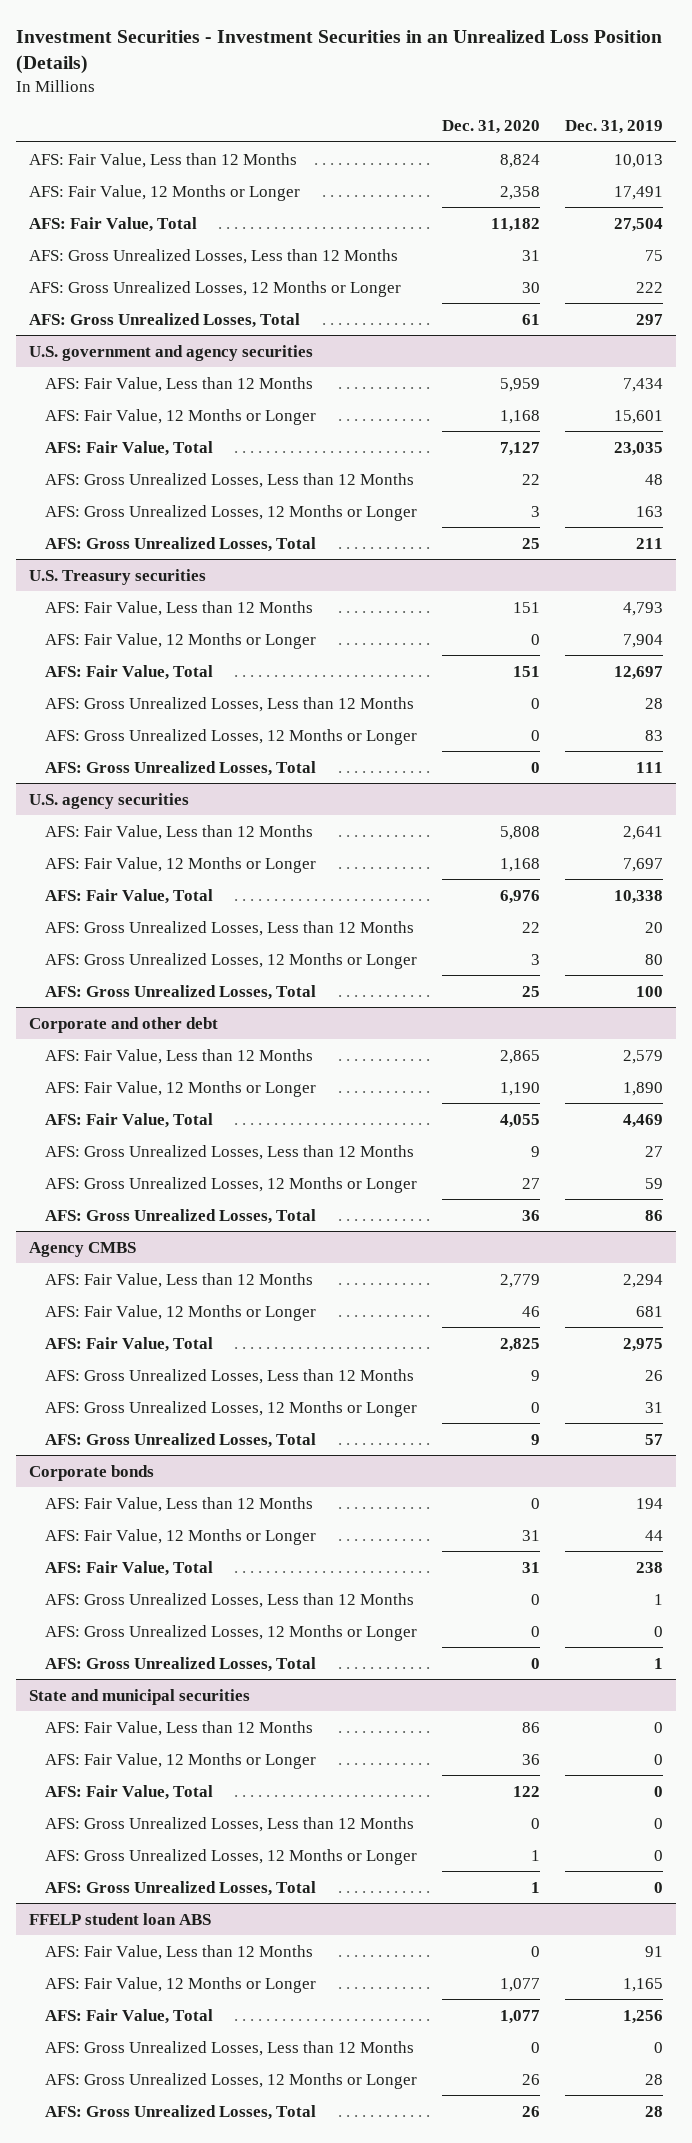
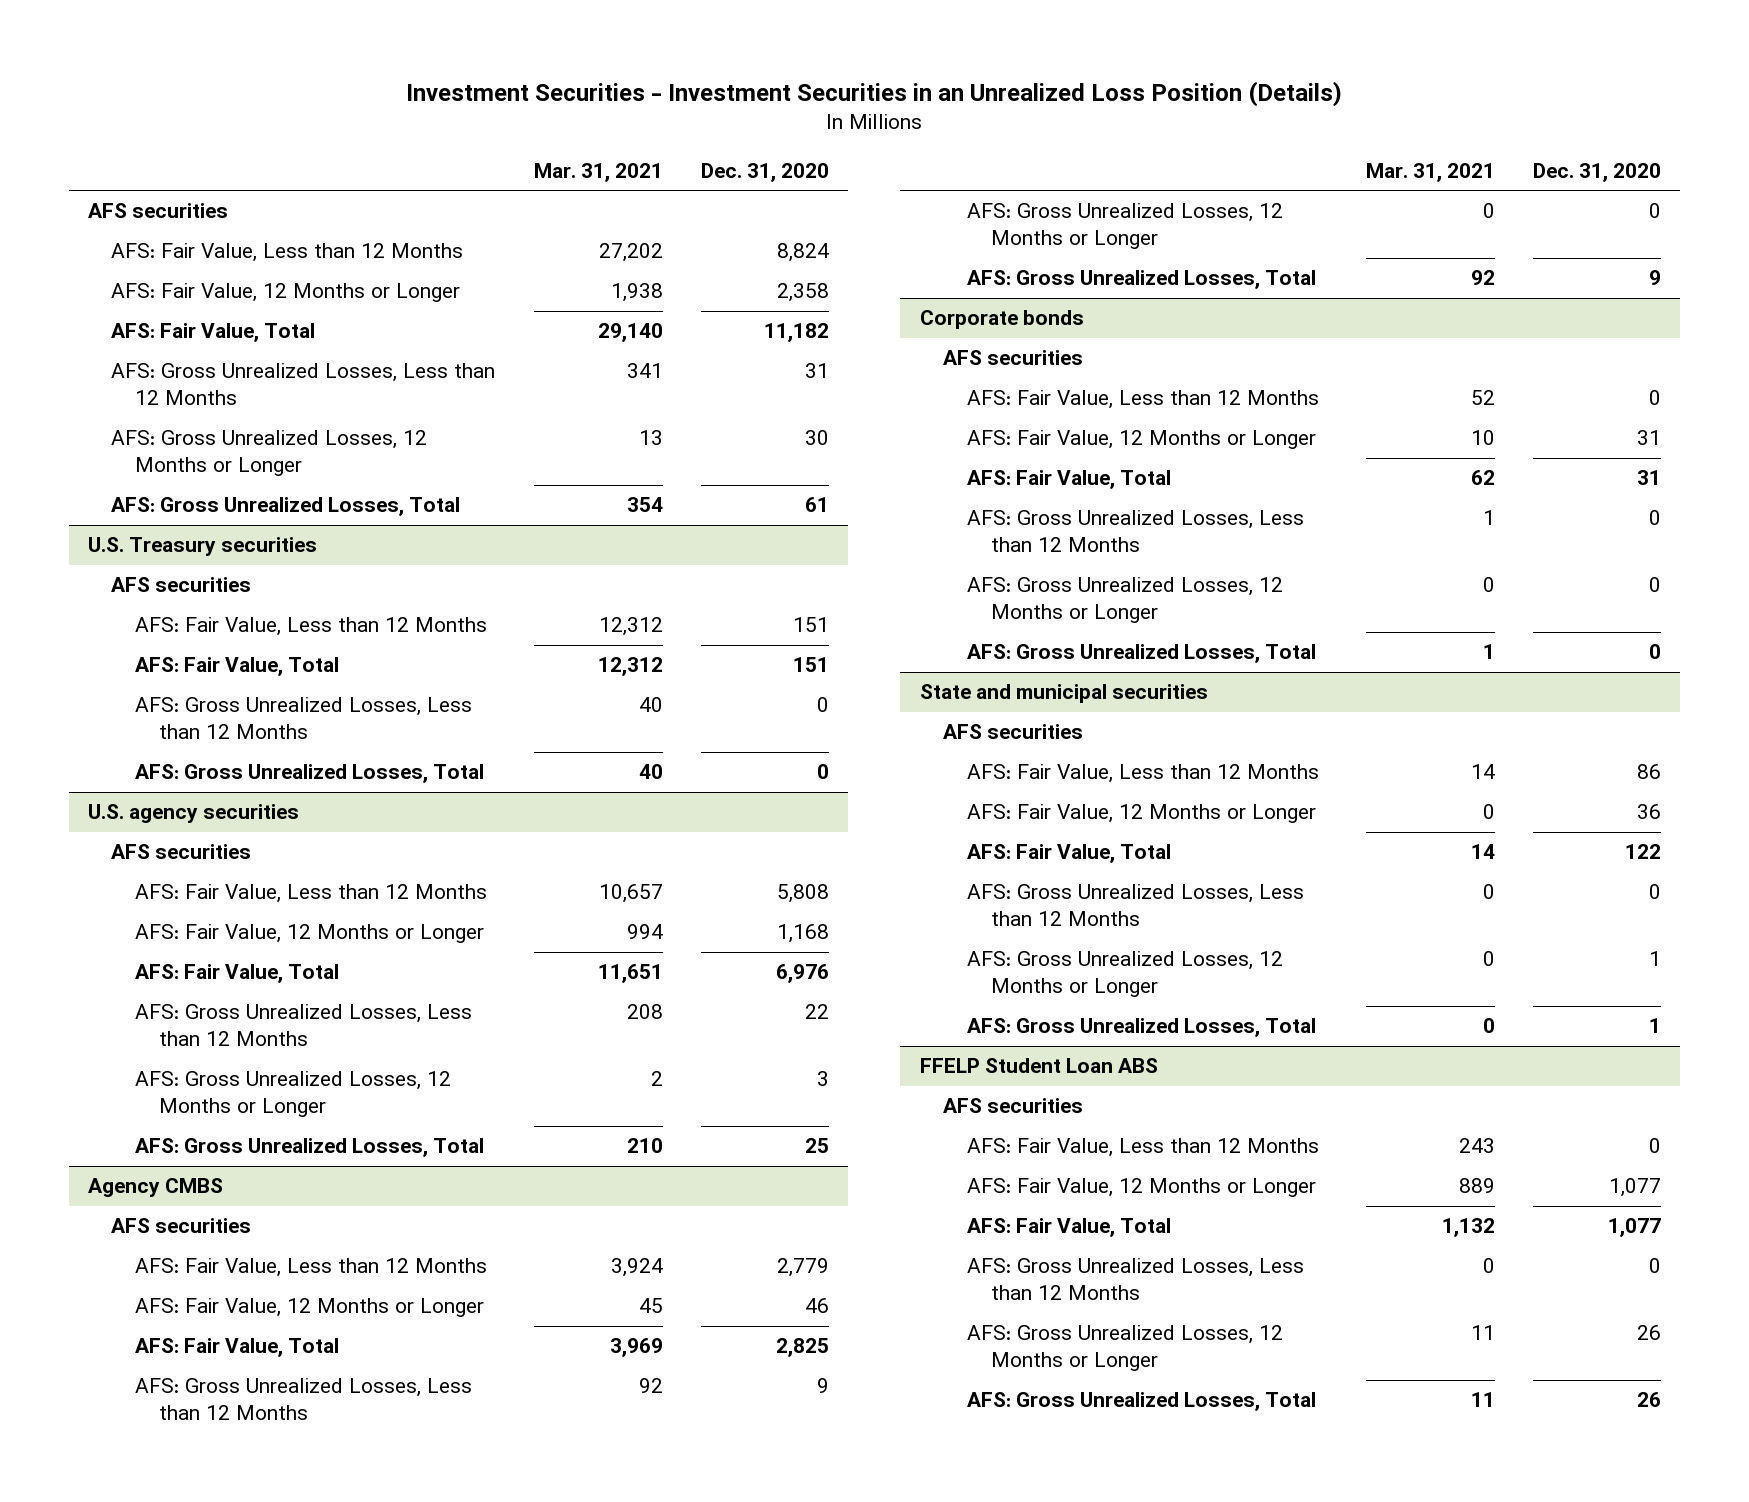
- | Dec. 31, 2020 | Dec. 31, 2019
+ | Mar. 31, 2021 | Dec. 31, 2020
+ AFS securities
- U.S. government and agency securities
- AFS: Fair Value, Less than 12 Months | 5,959 | 7,434
- AFS: Fair Value, 12 Months or Longer | 1,168 | 15,601
- AFS: Fair Value, Total | 7,127 | 23,035
- AFS: Gross Unrealized Losses, Less than 12 Months | 22 | 48
- AFS: Gross Unrealized Losses, 12 Months or Longer | 3 | 163
- AFS: Gross Unrealized Losses, Total | 25 | 211
@ U.S. Treasury securities
+ AFS securities
- AFS: Fair Value, 12 Months or Longer | 0 | 7,904
- AFS: Gross Unrealized Losses, 12 Months or Longer | 0 | 83
@ U.S. agency securities
+ AFS securities
- Corporate and other debt
- AFS: Fair Value, Less than 12 Months | 2,865 | 2,579
- AFS: Fair Value, 12 Months or Longer | 1,190 | 1,890
- AFS: Fair Value, Total | 4,055 | 4,469
- AFS: Gross Unrealized Losses, Less than 12 Months | 9 | 27
- AFS: Gross Unrealized Losses, 12 Months or Longer | 27 | 59
- AFS: Gross Unrealized Losses, Total | 36 | 86
@ Agency CMBS
+ AFS securities
@ Corporate bonds
+ AFS securities
@ State and municipal securities
+ AFS securities
- FFELP student loan ABS
+ FFELP Student Loan ABS
+ AFS securities

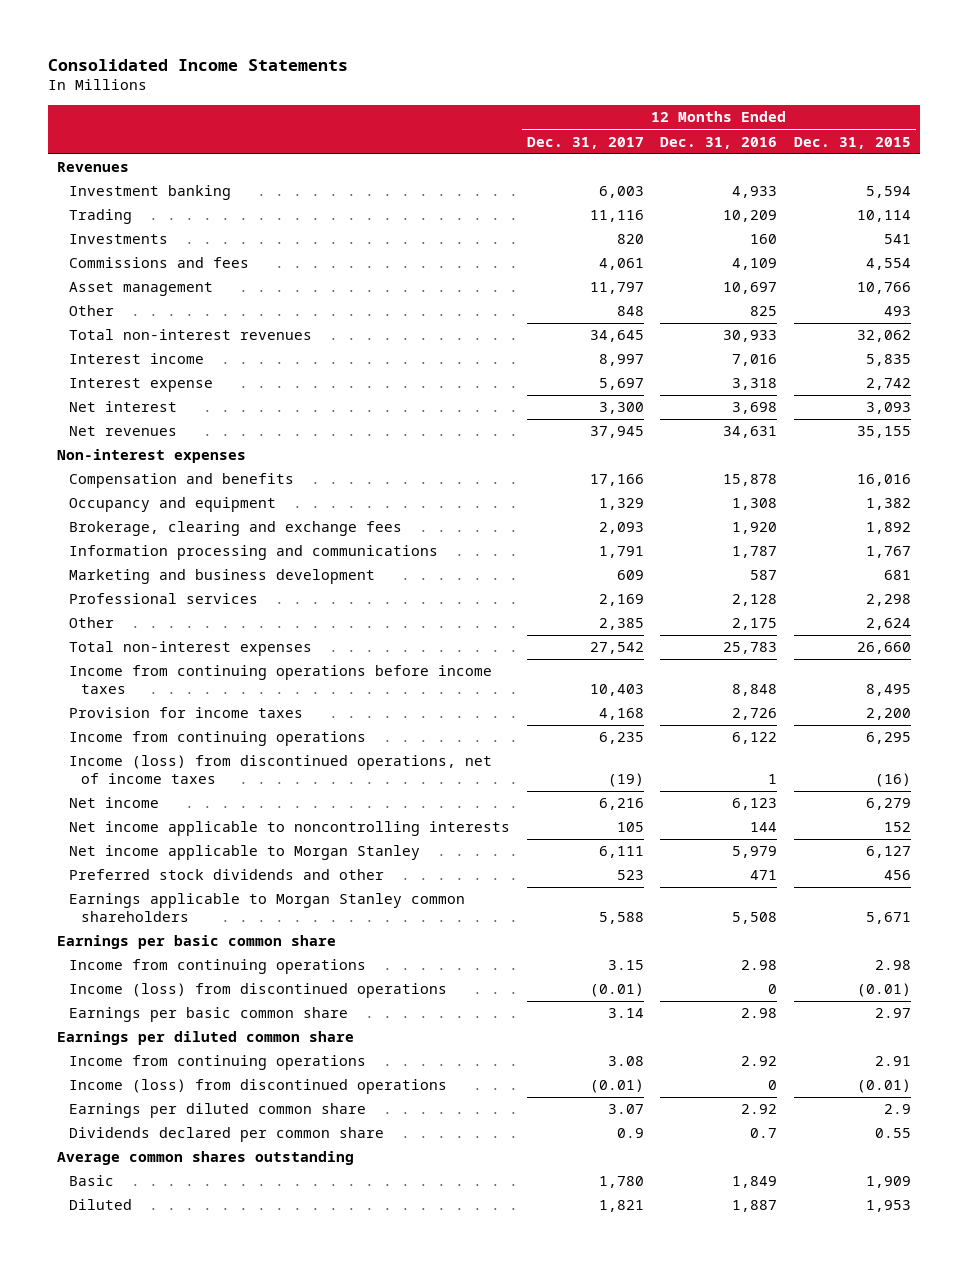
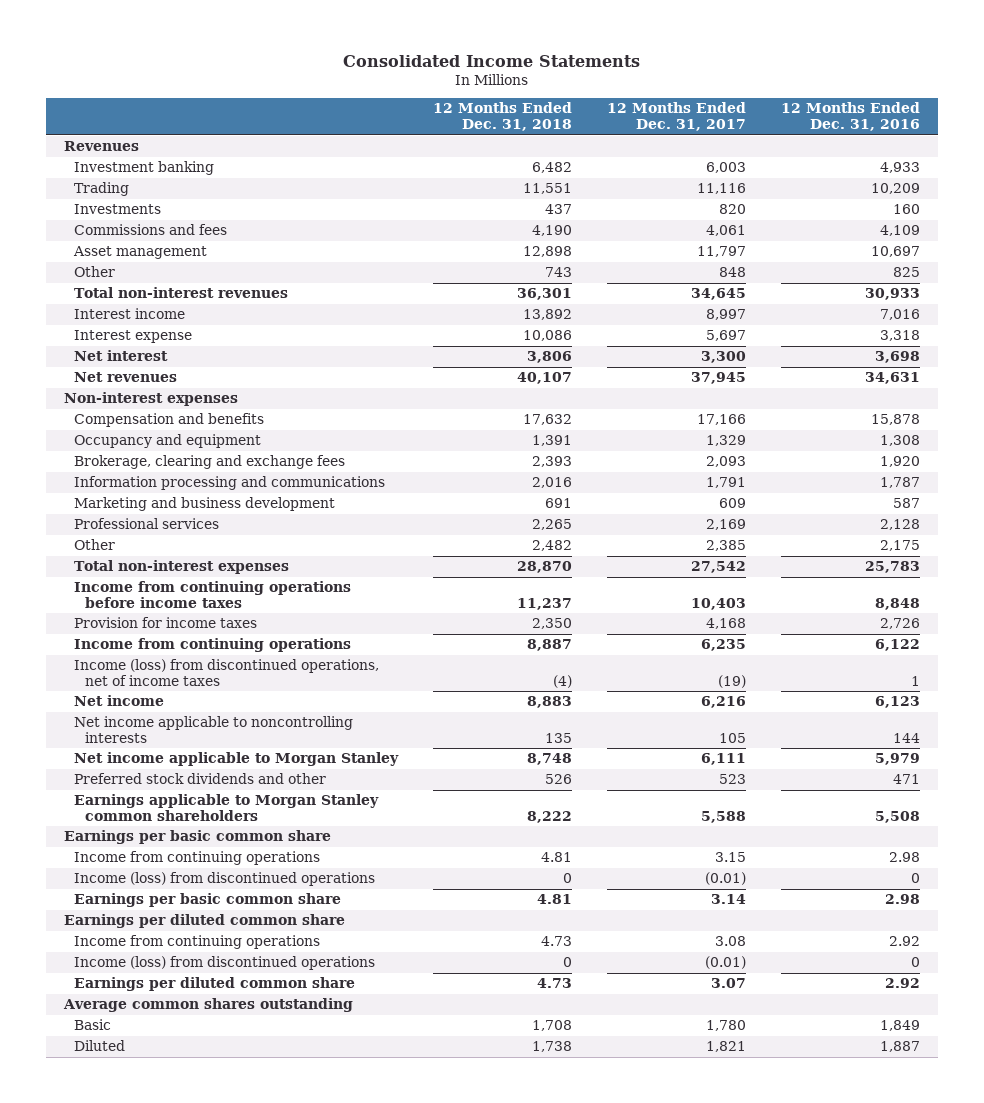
- | 12 Months Ended Dec. 31, 2017 | 12 Months Ended Dec. 31, 2016 | 12 Months Ended Dec. 31, 2015
+ | 12 Months Ended Dec. 31, 2018 | 12 Months Ended Dec. 31, 2017 | 12 Months Ended Dec. 31, 2016
- Dividends declared per common share | 0.9 | 0.7 | 0.55

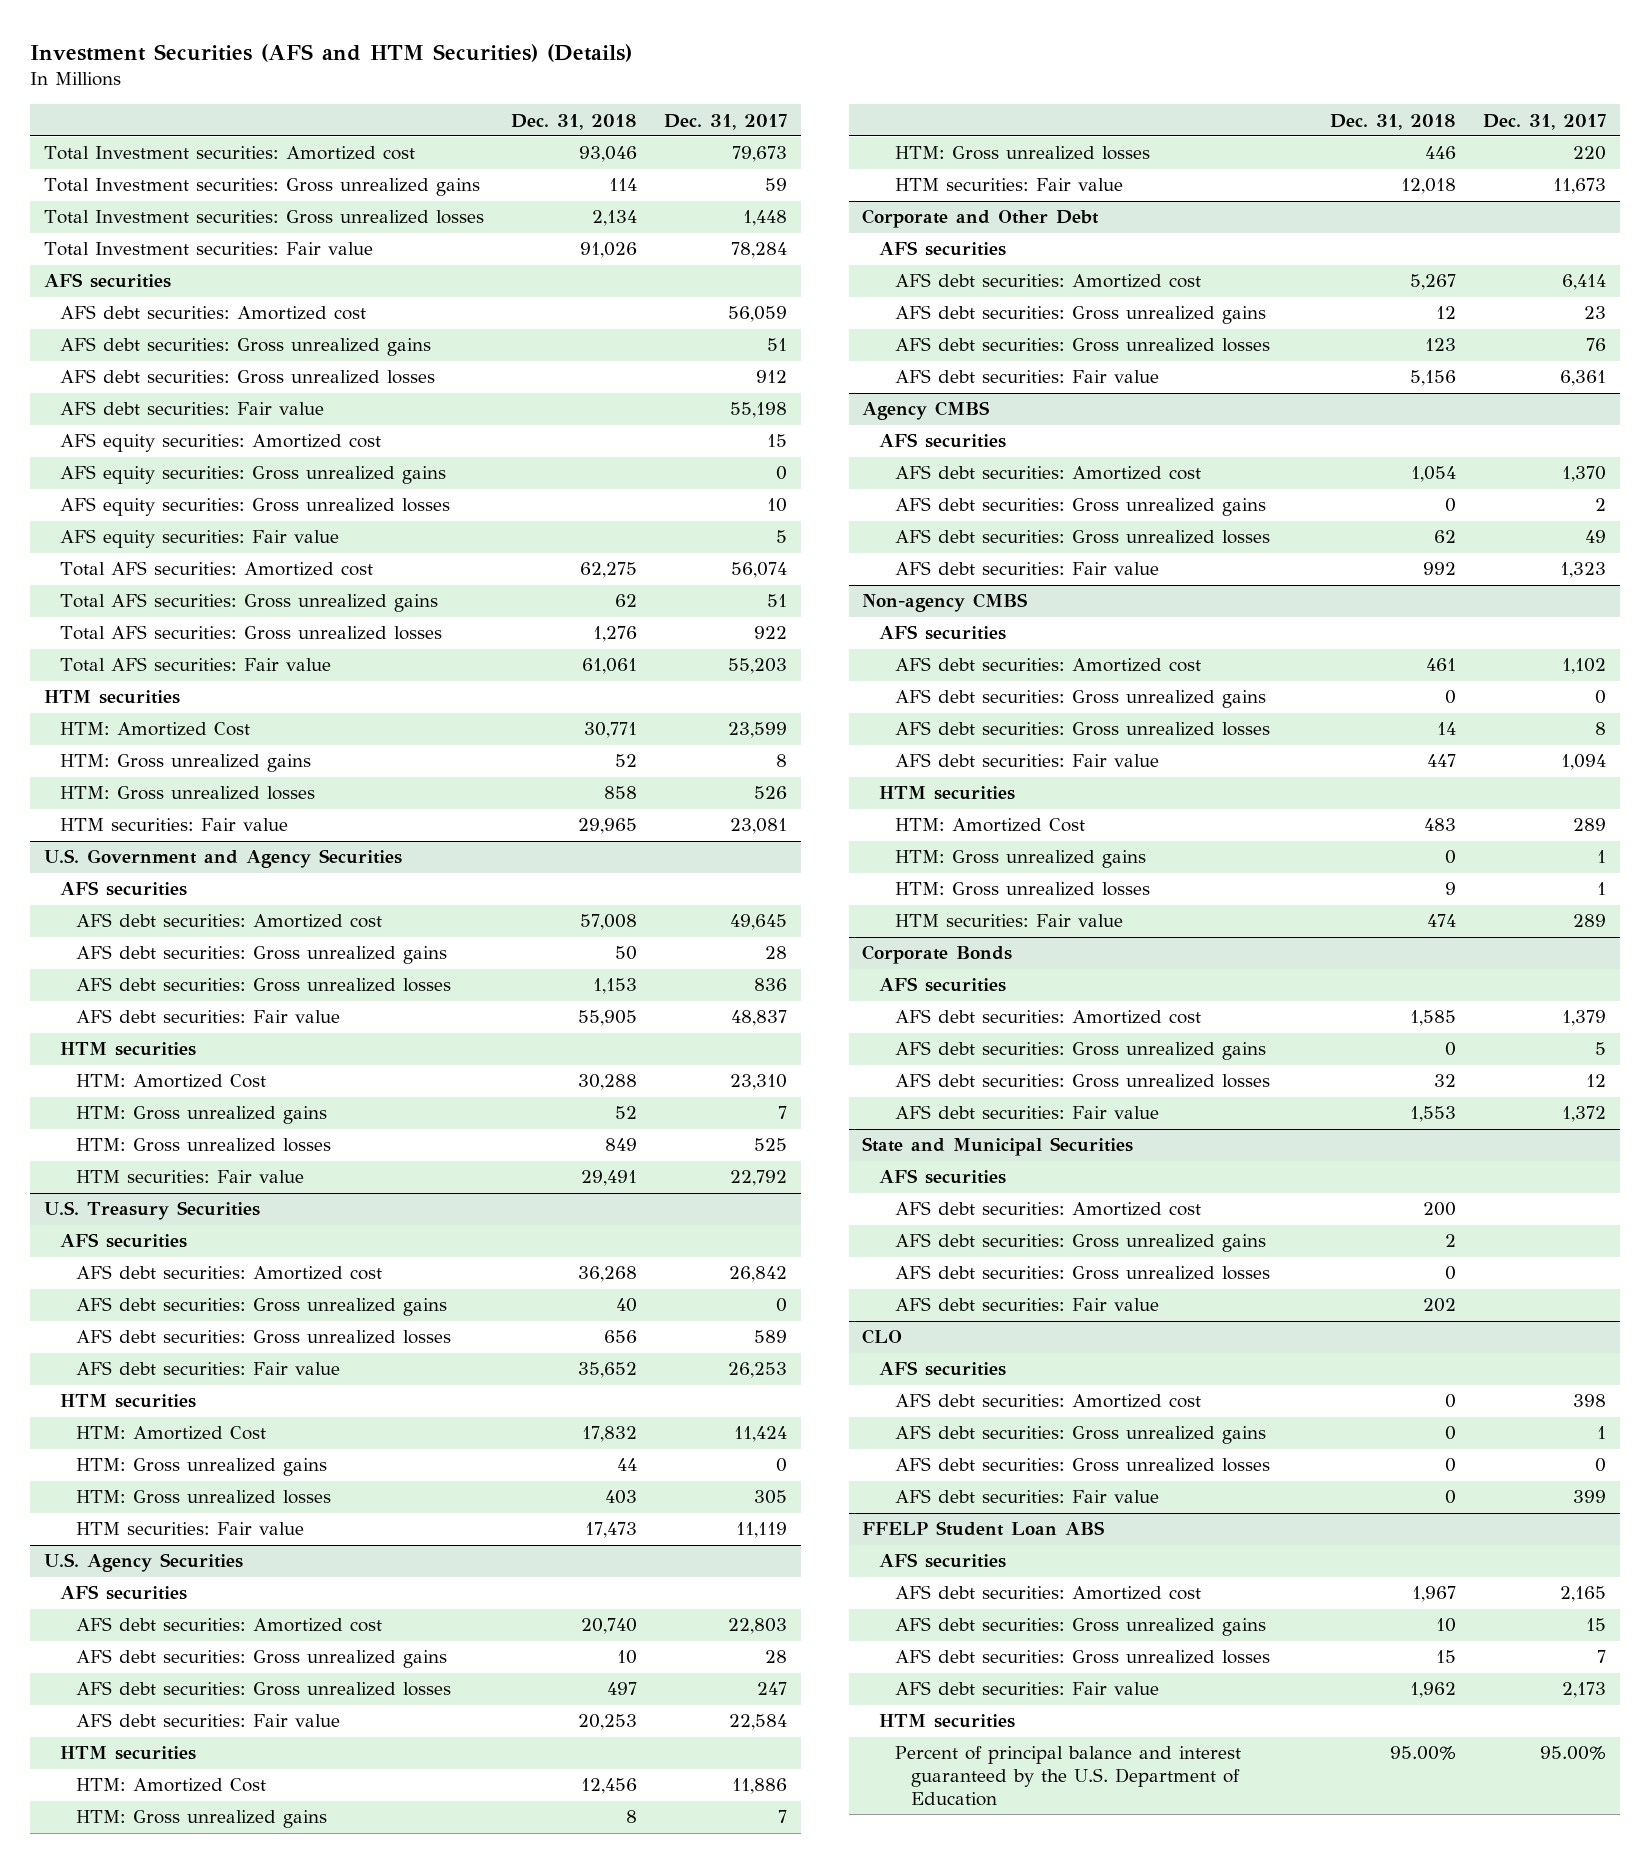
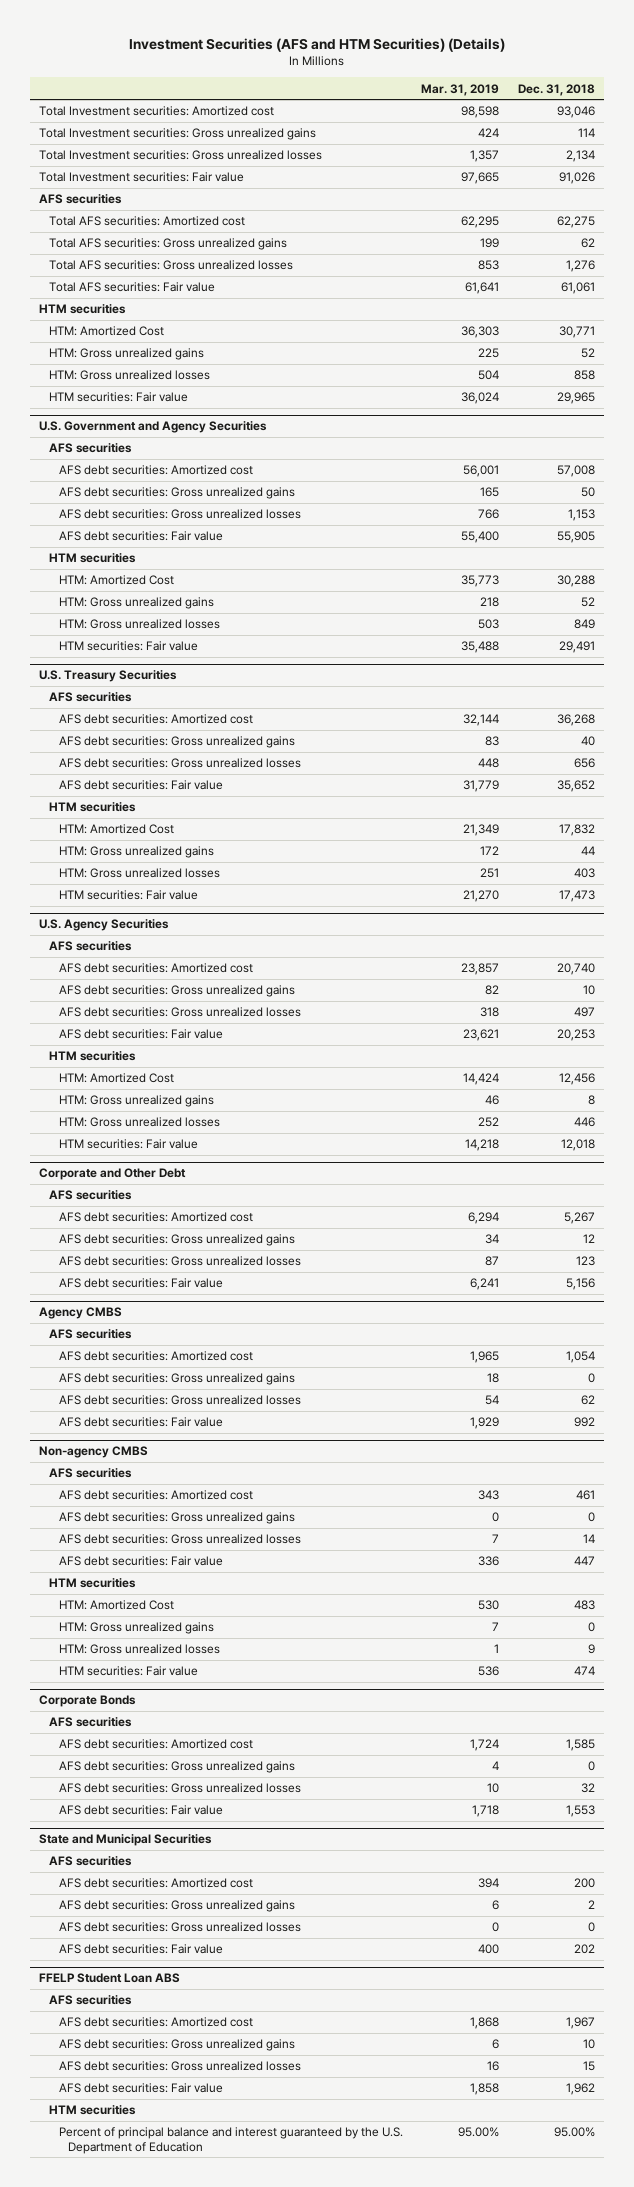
- | Dec. 31, 2018 | Dec. 31, 2017
+ | Mar. 31, 2019 | Dec. 31, 2018
- AFS debt securities: Amortized cost | | 56,059
- AFS debt securities: Gross unrealized gains | | 51
- AFS debt securities: Gross unrealized losses | | 912
- AFS debt securities: Fair value | | 55,198
- AFS equity securities: Amortized cost | | 15
- AFS equity securities: Gross unrealized gains | | 0
- AFS equity securities: Gross unrealized losses | | 10
- AFS equity securities: Fair value | | 5
- CLO
- AFS securities
- AFS debt securities: Amortized cost | 0 | 398
- AFS debt securities: Gross unrealized gains | 0 | 1
- AFS debt securities: Gross unrealized losses | 0 | 0
- AFS debt securities: Fair value | 0 | 399

